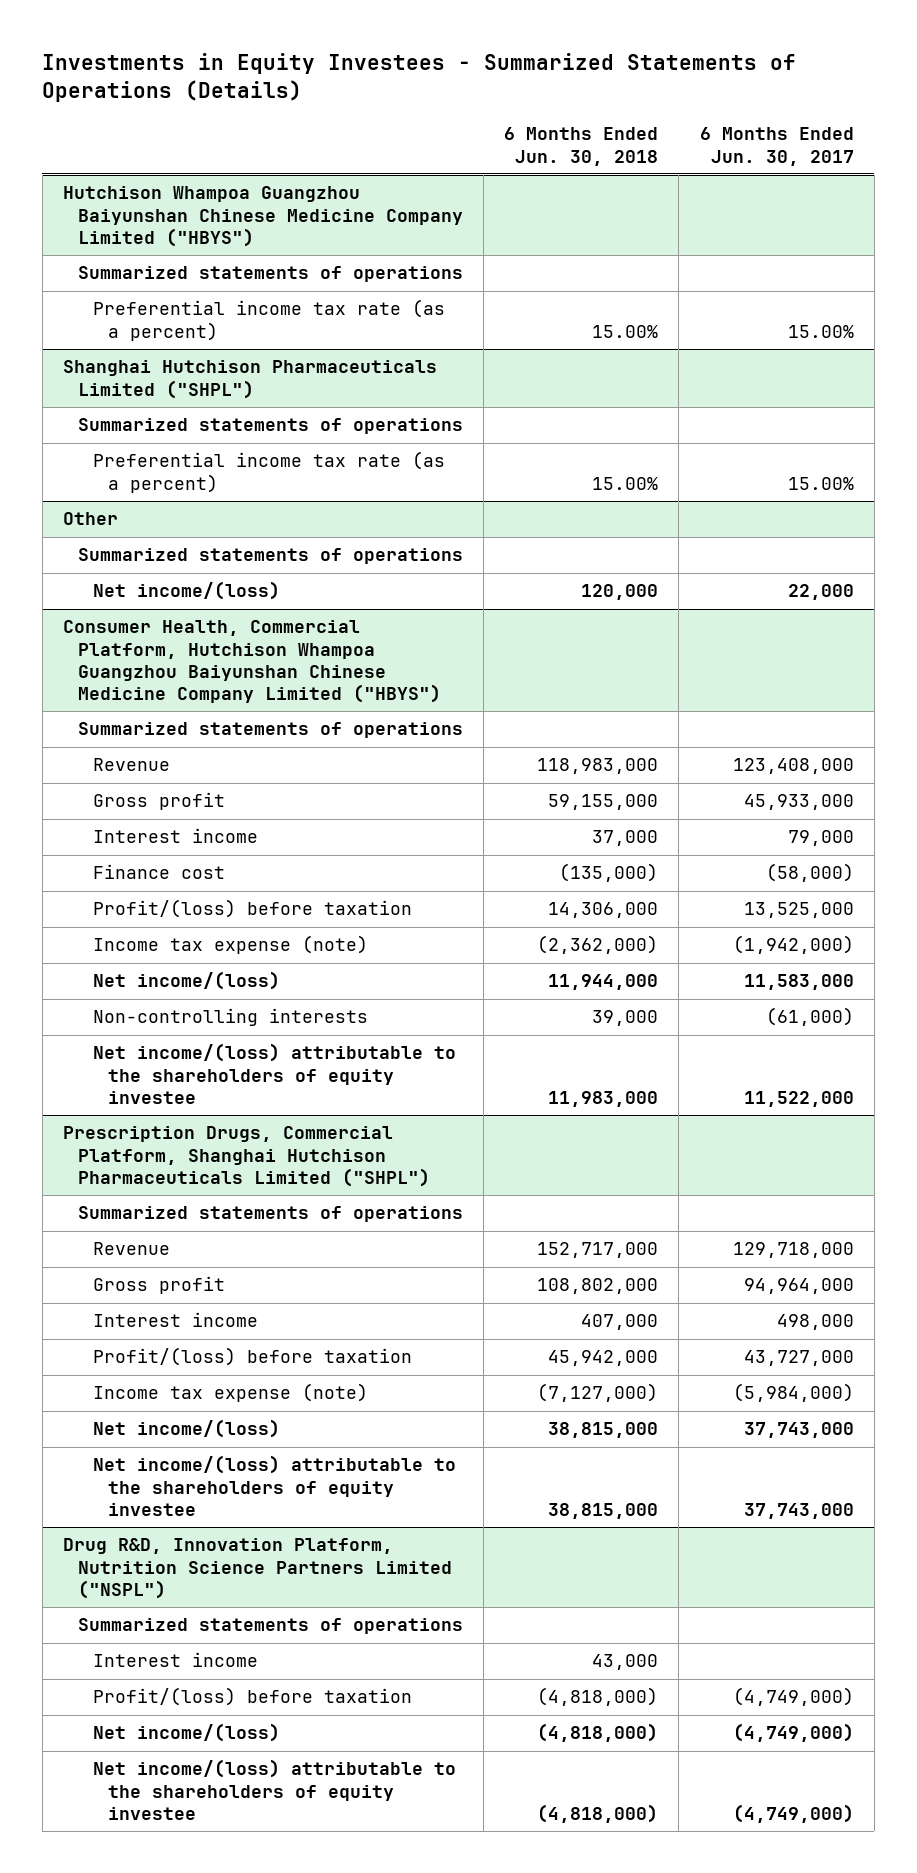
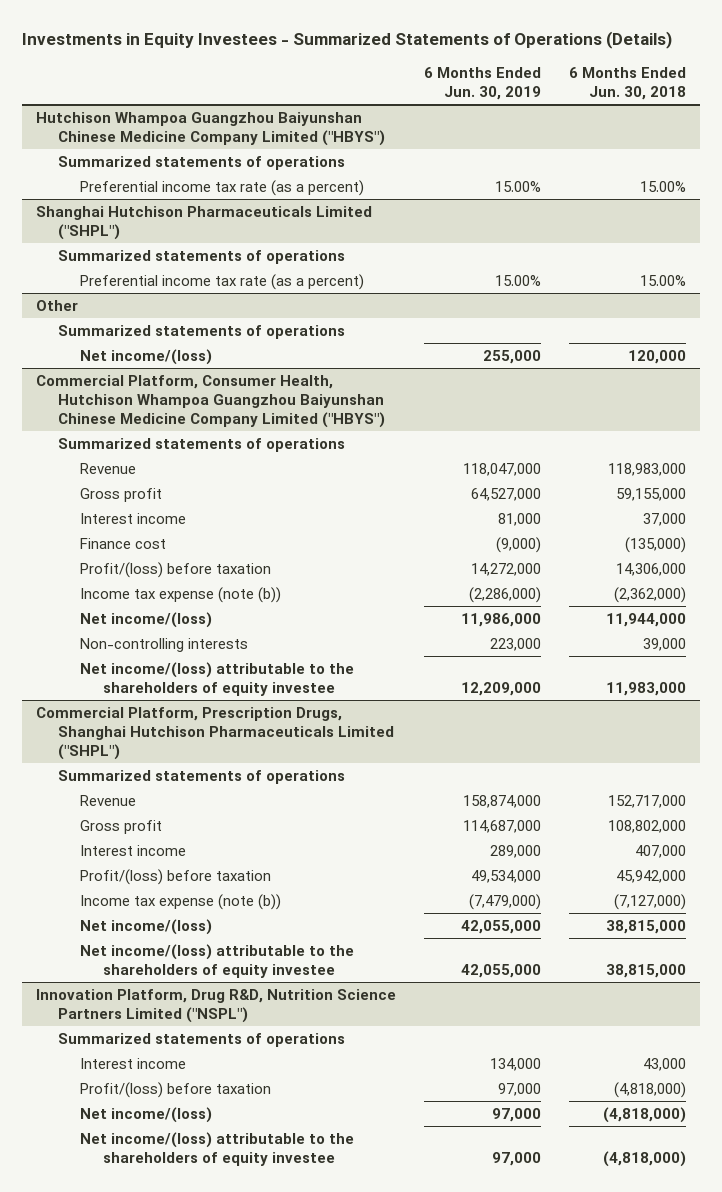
- | 6 Months Ended Jun. 30, 2018 | 6 Months Ended Jun. 30, 2017
+ | 6 Months Ended Jun. 30, 2019 | 6 Months Ended Jun. 30, 2018
- Consumer Health, Commercial Platform, Hutchison Whampoa Guangzhou Baiyunshan Chinese Medicine Company Limited ("HBYS")
+ Commercial Platform, Consumer Health, Hutchison Whampoa Guangzhou Baiyunshan Chinese Medicine Company Limited ("HBYS")
- Income tax expense (note) | (2,362,000) | (1,942,000)
+ Income tax expense (note (b)) | (2,286,000) | (2,362,000)
- Prescription Drugs, Commercial Platform, Shanghai Hutchison Pharmaceuticals Limited ("SHPL")
+ Commercial Platform, Prescription Drugs, Shanghai Hutchison Pharmaceuticals Limited ("SHPL")
- Income tax expense (note) | (7,127,000) | (5,984,000)
+ Income tax expense (note (b)) | (7,479,000) | (7,127,000)
- Drug R&D, Innovation Platform, Nutrition Science Partners Limited ("NSPL")
+ Innovation Platform, Drug R&D, Nutrition Science Partners Limited ("NSPL")

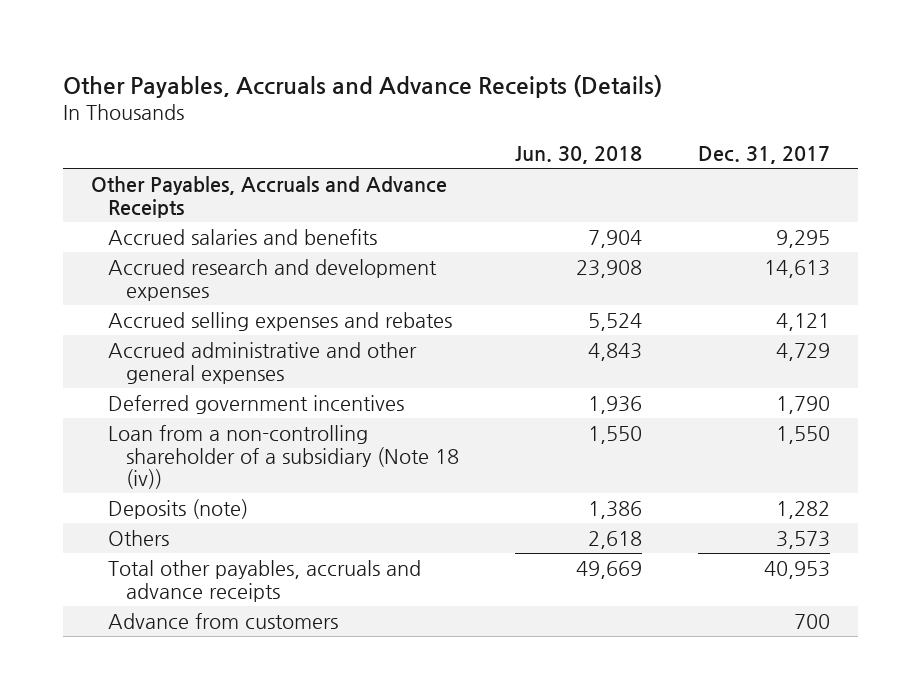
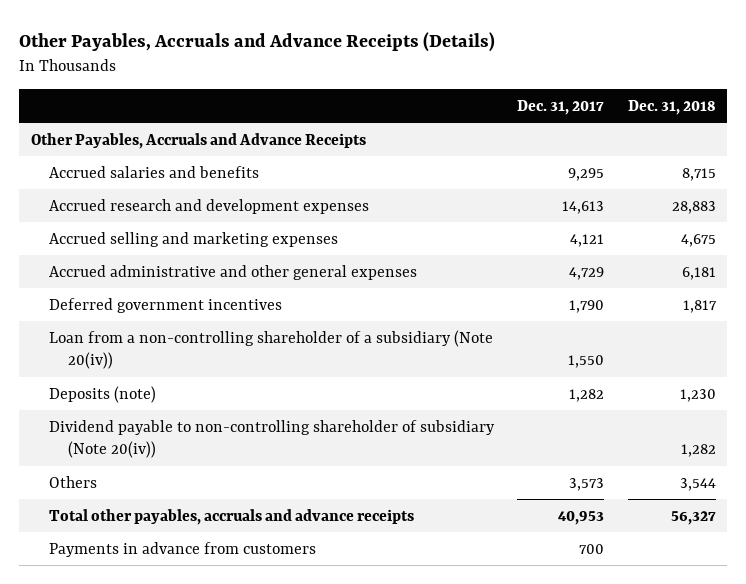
- | Jun. 30, 2018 | Dec. 31, 2017
+ | Dec. 31, 2017 | Dec. 31, 2018
- Accrued selling expenses and rebates | 5,524 | 4,121
+ Accrued selling and marketing expenses | 4,121 | 4,675
- Loan from a non-controlling shareholder of a subsidiary (Note 18 (iv)) | 1,550 | 1,550
+ Loan from a non-controlling shareholder of a subsidiary (Note 20(iv)) | 1,550 |
+ Dividend payable to non-controlling shareholder of subsidiary (Note 20(iv)) | | 1,282
- Advance from customers | | 700
+ Payments in advance from customers | 700 |

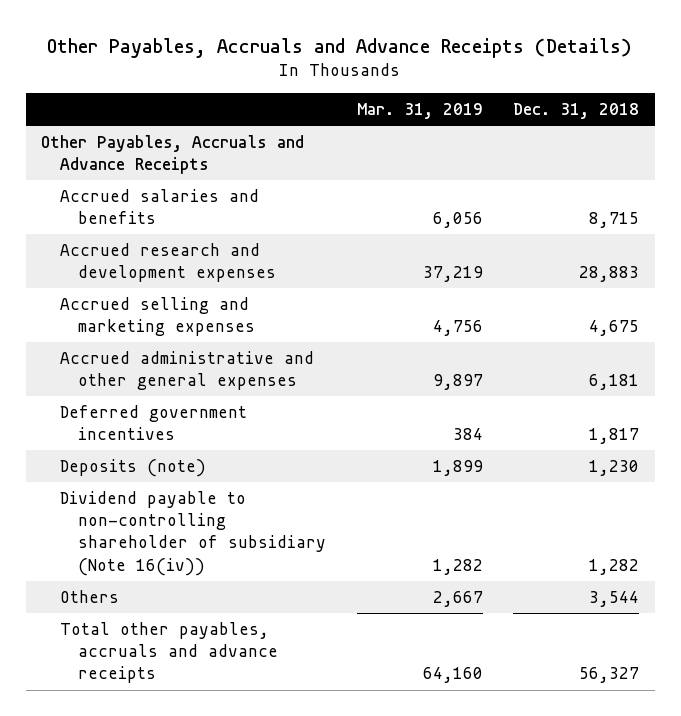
- | Dec. 31, 2017 | Dec. 31, 2018
+ | Mar. 31, 2019 | Dec. 31, 2018
- Loan from a non-controlling shareholder of a subsidiary (Note 20(iv)) | 1,550 |
- Dividend payable to non-controlling shareholder of subsidiary (Note 20(iv)) | | 1,282
+ Dividend payable to non-controlling shareholder of subsidiary (Note 16(iv)) | 1,282 | 1,282
- Payments in advance from customers | 700 |

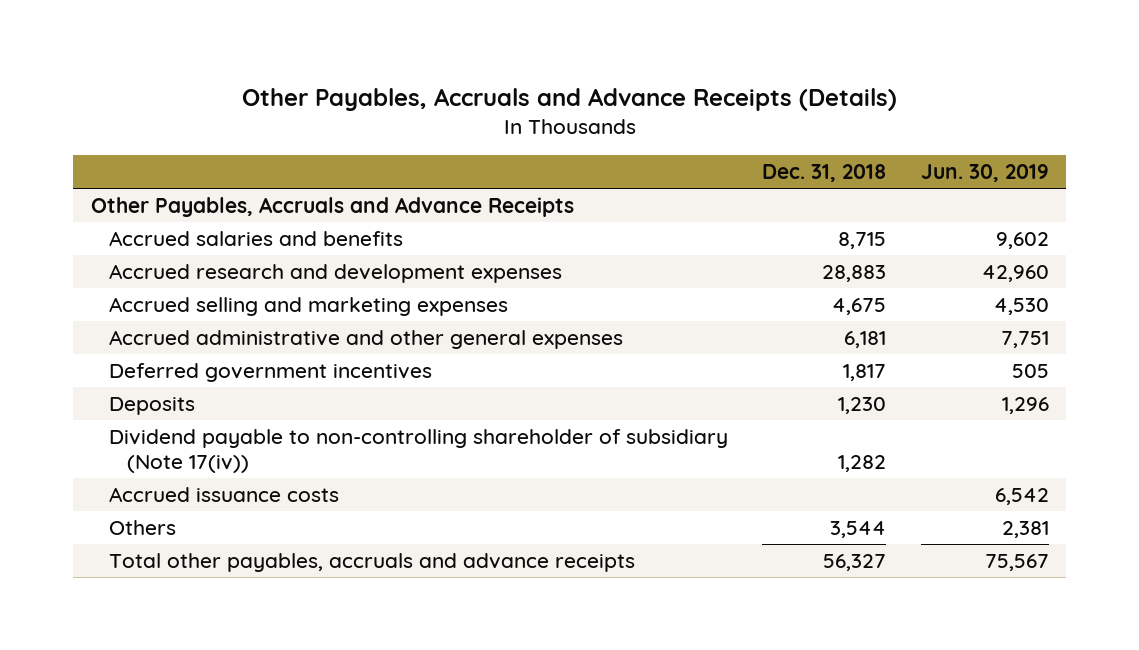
- | Mar. 31, 2019 | Dec. 31, 2018
+ | Dec. 31, 2018 | Jun. 30, 2019
- Deposits (note) | 1,899 | 1,230
- Dividend payable to non-controlling shareholder of subsidiary (Note 16(iv)) | 1,282 | 1,282
+ Deposits | 1,230 | 1,296
+ Dividend payable to non-controlling shareholder of subsidiary (Note 17(iv)) | 1,282 |
+ Accrued issuance costs | | 6,542

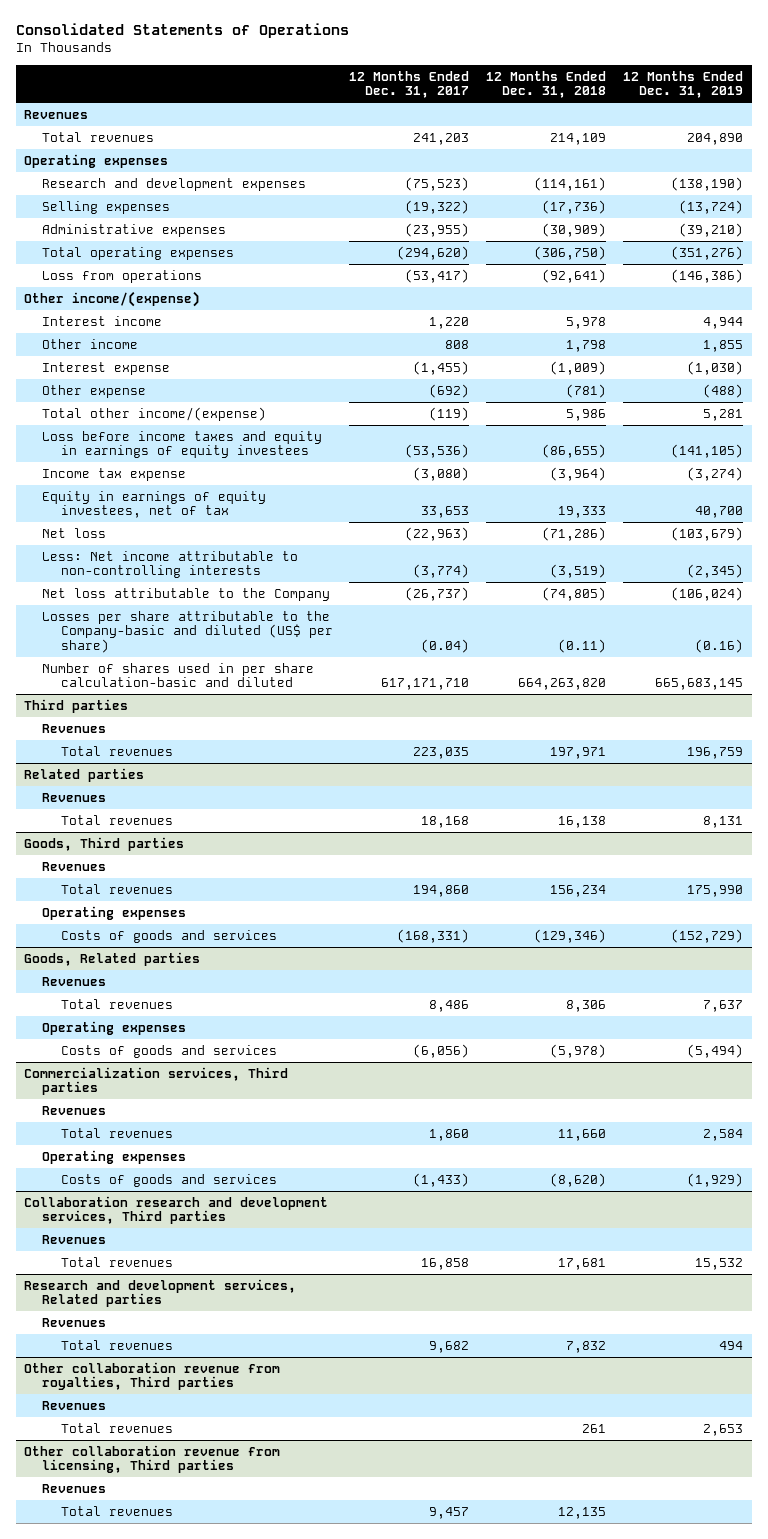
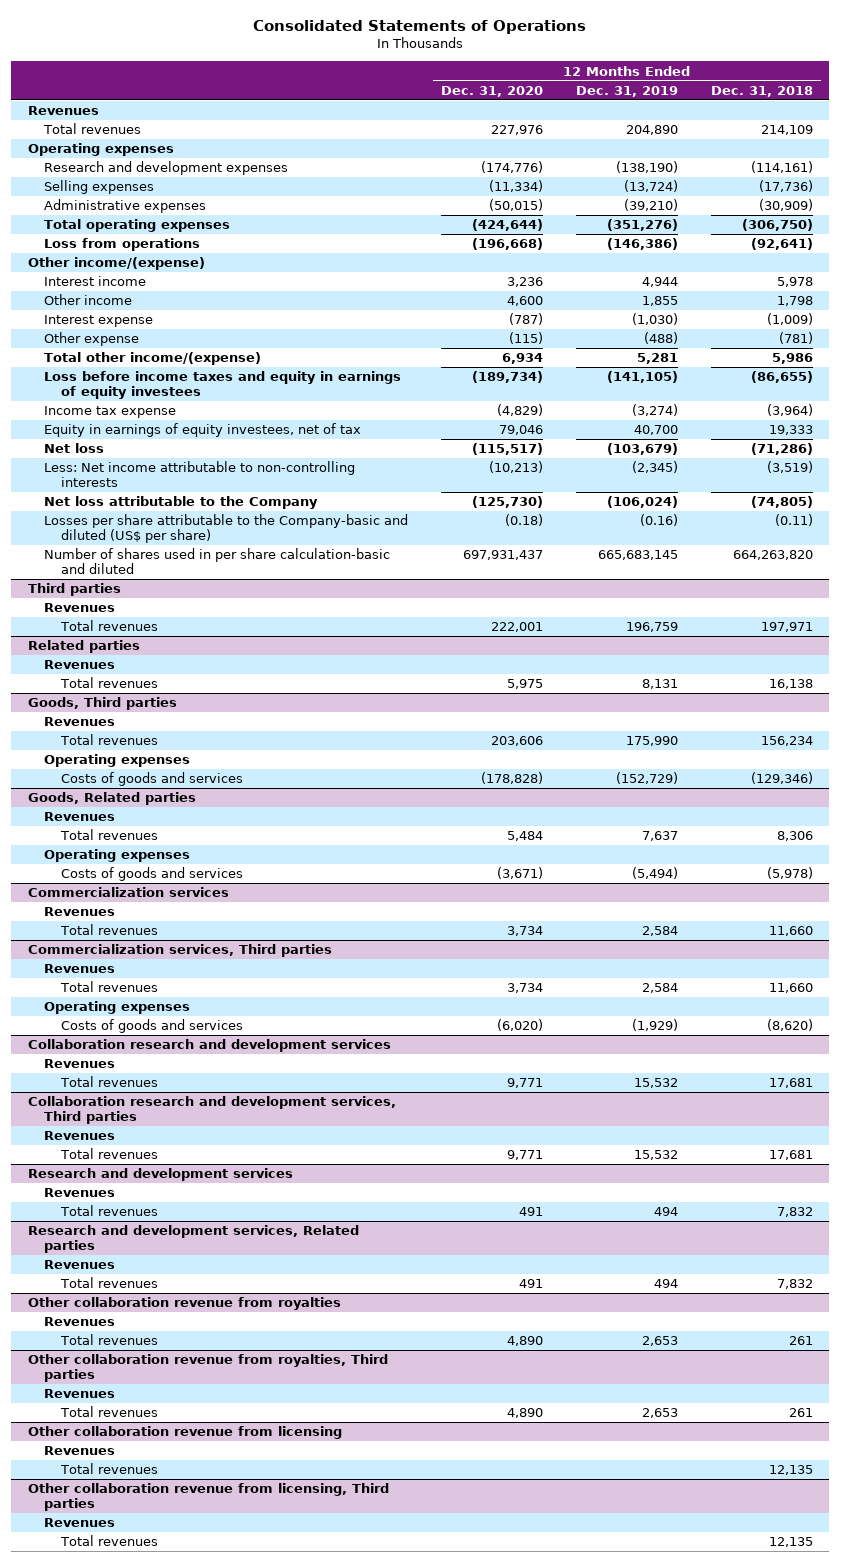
- | 12 Months Ended Dec. 31, 2017 | 12 Months Ended Dec. 31, 2018 | 12 Months Ended Dec. 31, 2019
+ | 12 Months Ended Dec. 31, 2020 | 12 Months Ended Dec. 31, 2019 | 12 Months Ended Dec. 31, 2018
+ Commercialization services
+ Revenues
+ Total revenues | 3,734 | 2,584 | 11,660
+ Collaboration research and development services
+ Revenues
+ Total revenues | 9,771 | 15,532 | 17,681
+ Research and development services
+ Revenues
+ Total revenues | 491 | 494 | 7,832
+ Other collaboration revenue from royalties
+ Revenues
+ Total revenues | 4,890 | 2,653 | 261
+ Other collaboration revenue from licensing
+ Revenues
+ Total revenues | | | 12,135

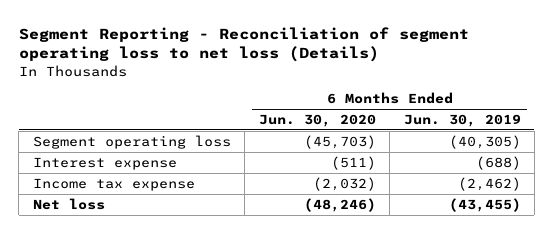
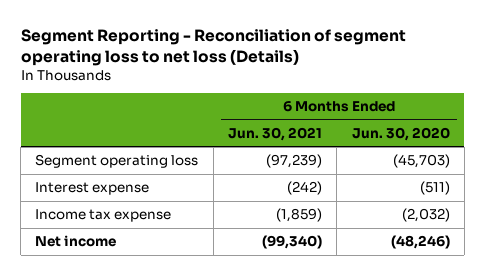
- | 6 Months Ended Jun. 30, 2020 | 6 Months Ended Jun. 30, 2019
+ | 6 Months Ended Jun. 30, 2021 | 6 Months Ended Jun. 30, 2020
- Net loss | (48,246) | (43,455)
+ Net income | (99,340) | (48,246)

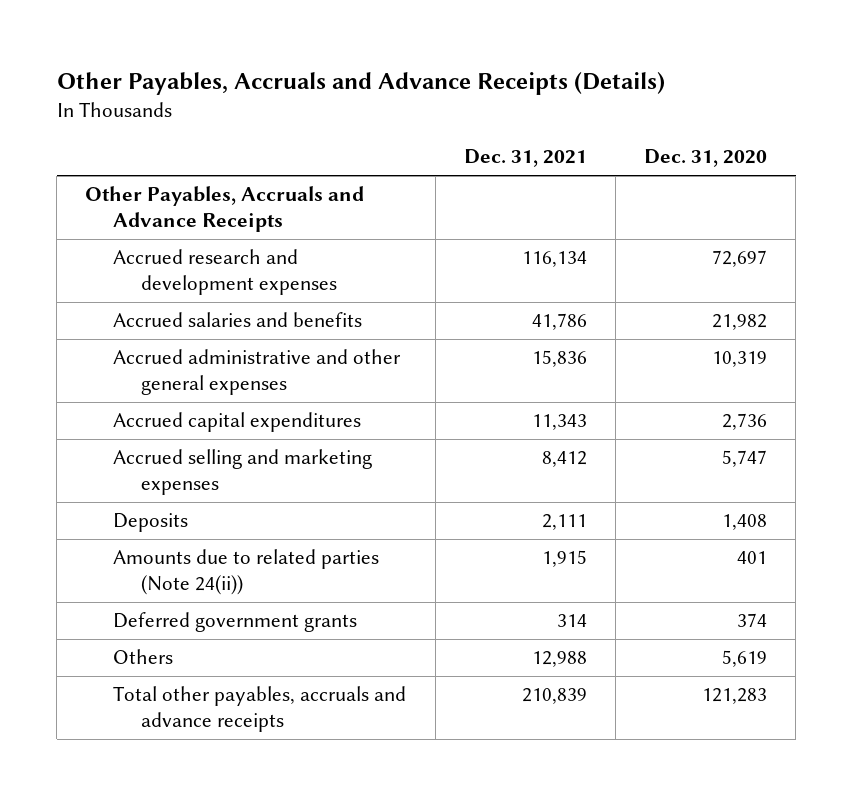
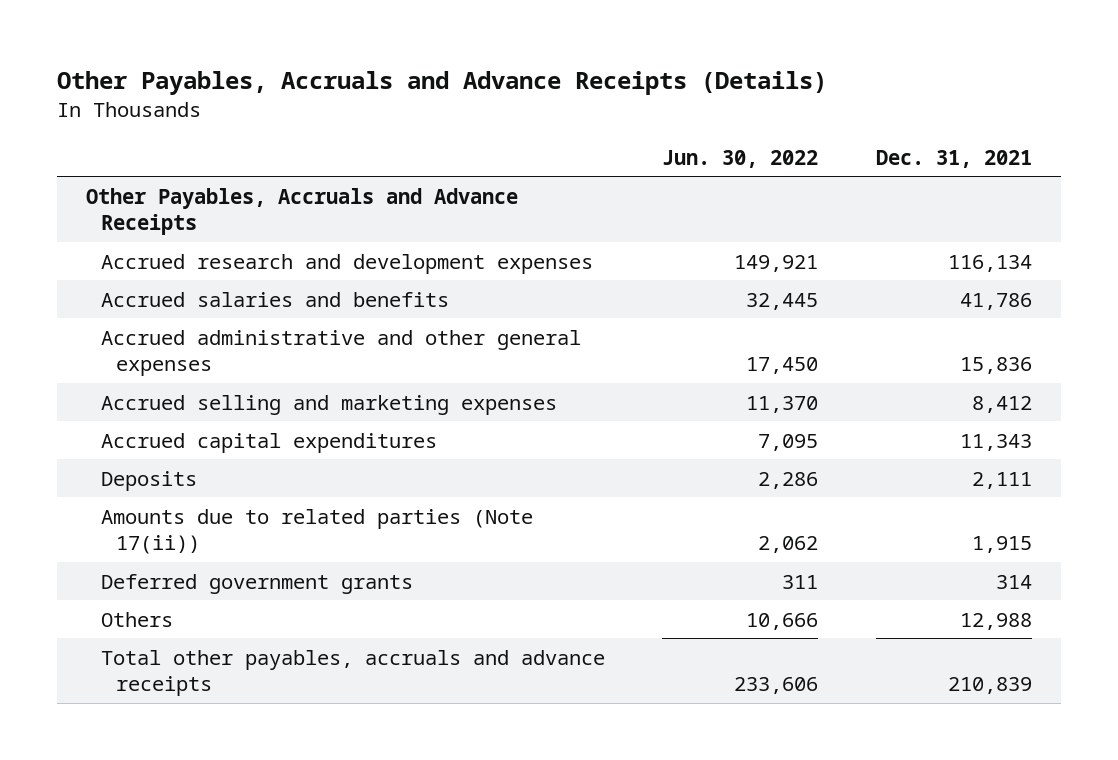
- | Dec. 31, 2021 | Dec. 31, 2020
+ | Jun. 30, 2022 | Dec. 31, 2021
moved down: Accrued capital expenditures | 7,095 | 11,343
- Amounts due to related parties (Note 24(ii)) | 1,915 | 401
+ Amounts due to related parties (Note 17(ii)) | 2,062 | 1,915

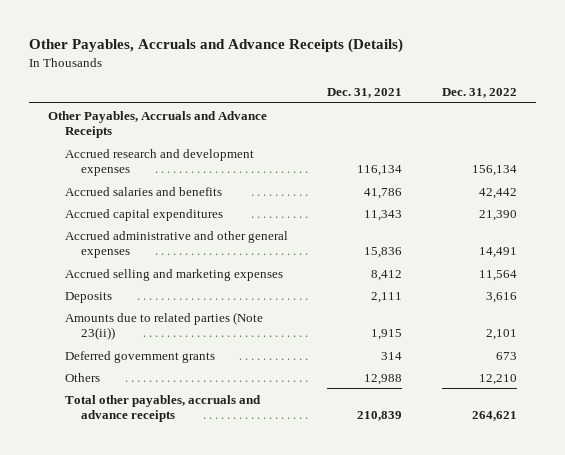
- | Jun. 30, 2022 | Dec. 31, 2021
+ | Dec. 31, 2021 | Dec. 31, 2022
moved up: Accrued capital expenditures | 11,343 | 21,390
- Amounts due to related parties (Note 17(ii)) | 2,062 | 1,915
+ Amounts due to related parties (Note 23(ii)) | 1,915 | 2,101

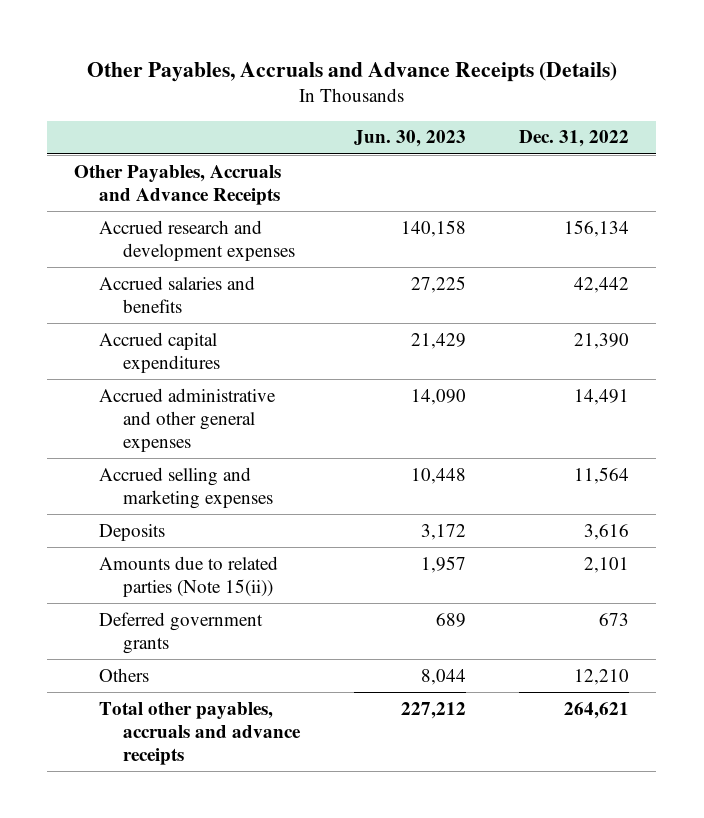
- | Dec. 31, 2021 | Dec. 31, 2022
+ | Jun. 30, 2023 | Dec. 31, 2022
- Amounts due to related parties (Note 23(ii)) | 1,915 | 2,101
+ Amounts due to related parties (Note 15(ii)) | 1,957 | 2,101

